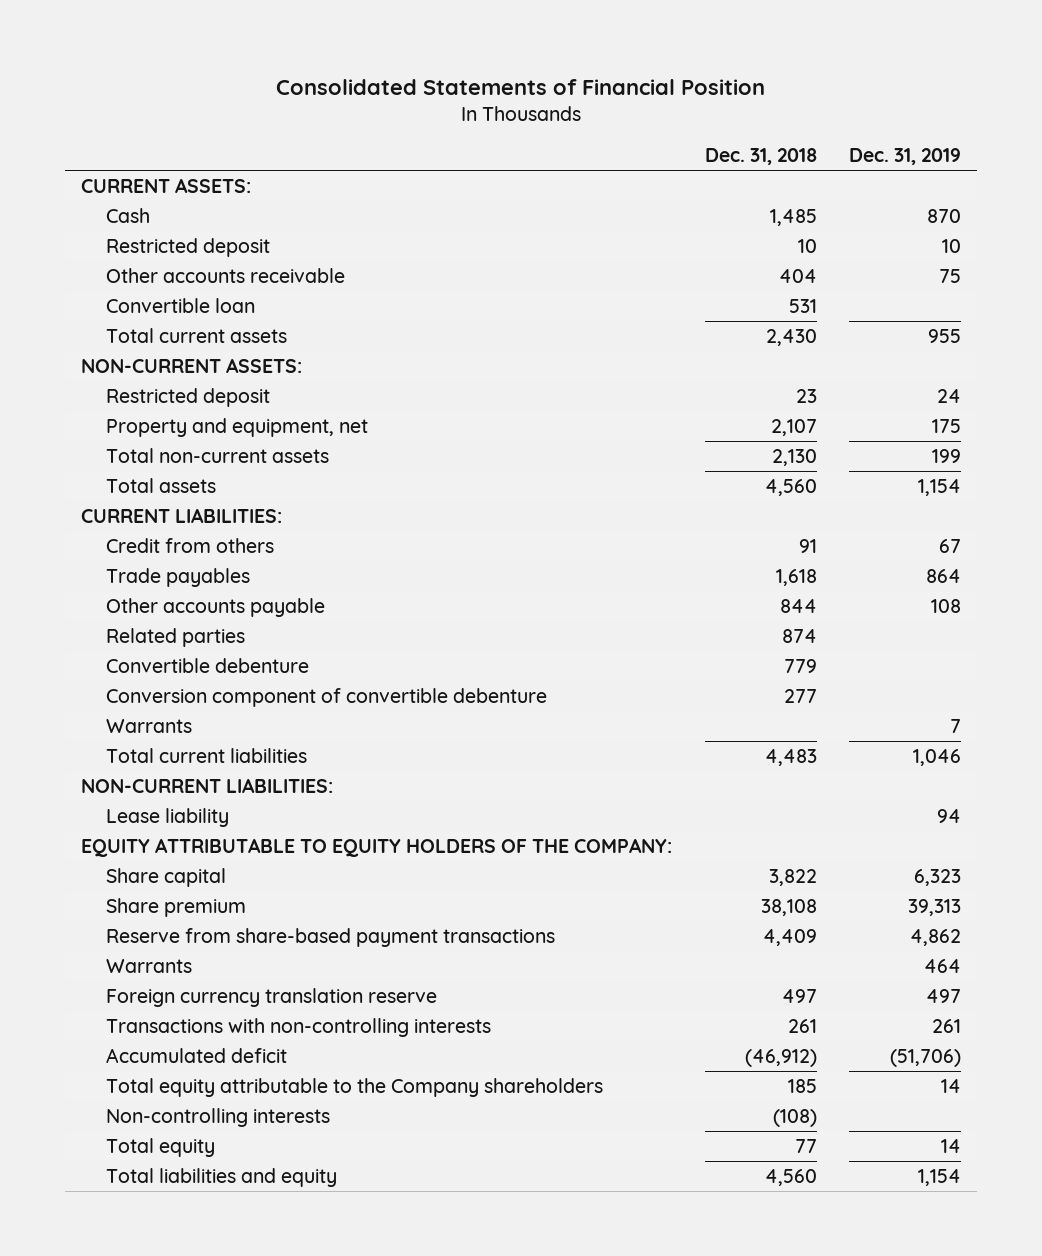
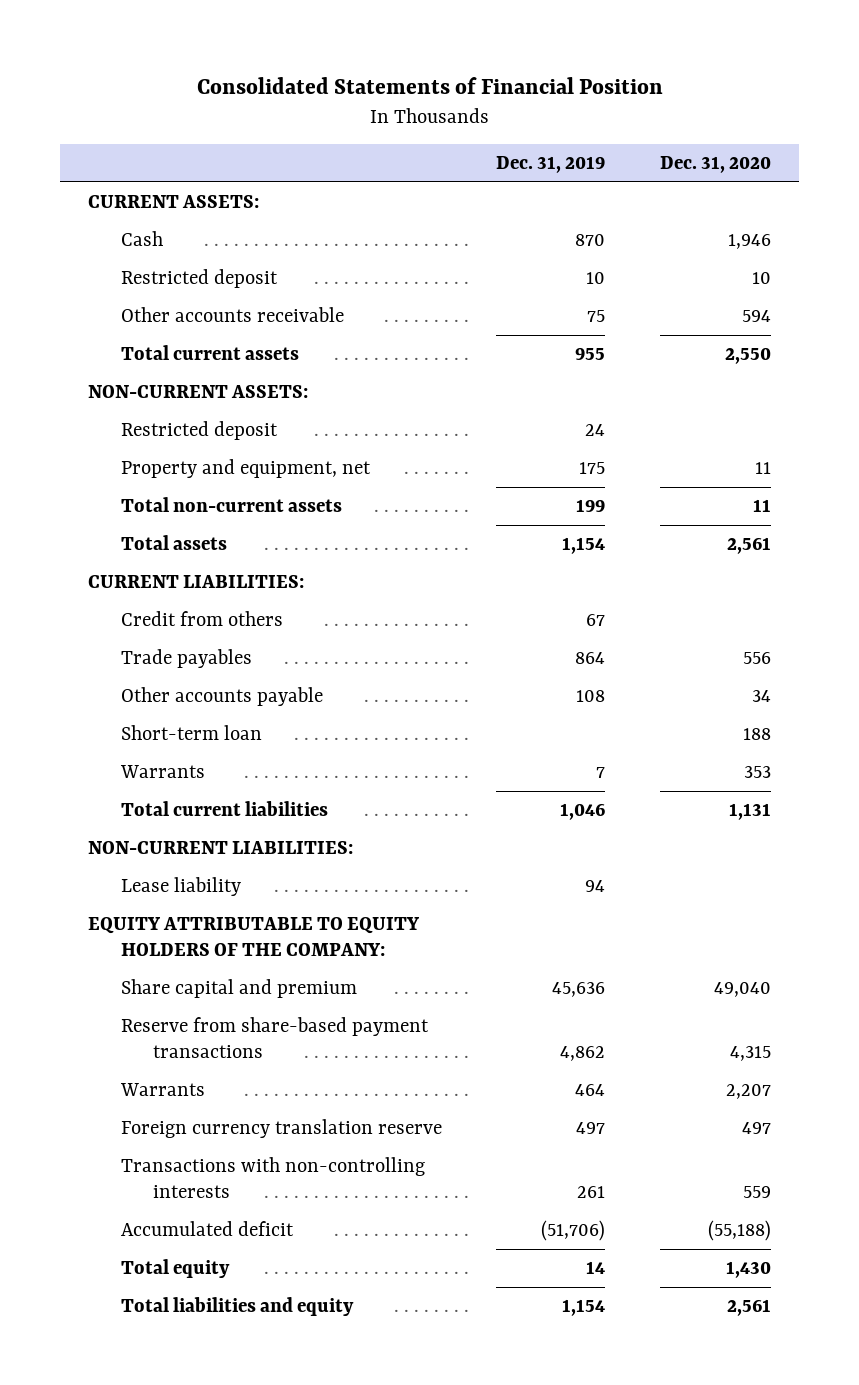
- | Dec. 31, 2018 | Dec. 31, 2019
+ | Dec. 31, 2019 | Dec. 31, 2020
- Convertible loan | 531 |
- Related parties | 874 |
- Convertible debenture | 779 |
- Conversion component of convertible debenture | 277 |
+ Short-term loan | | 188
- Share capital | 3,822 | 6,323
- Share premium | 38,108 | 39,313
+ Share capital and premium | 45,636 | 49,040
- Total equity attributable to the Company shareholders | 185 | 14
- Non-controlling interests | (108) |

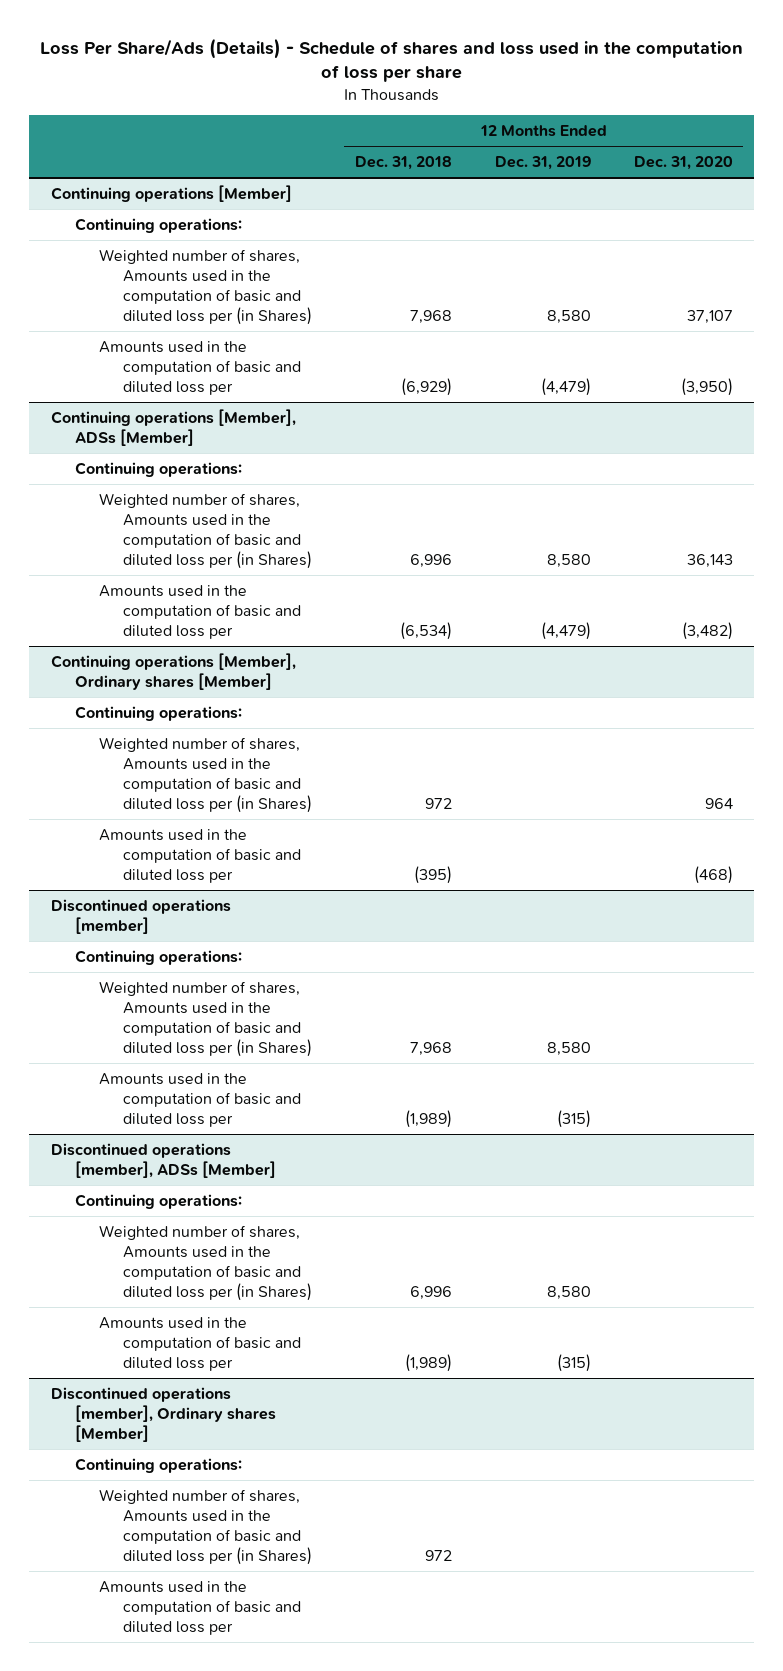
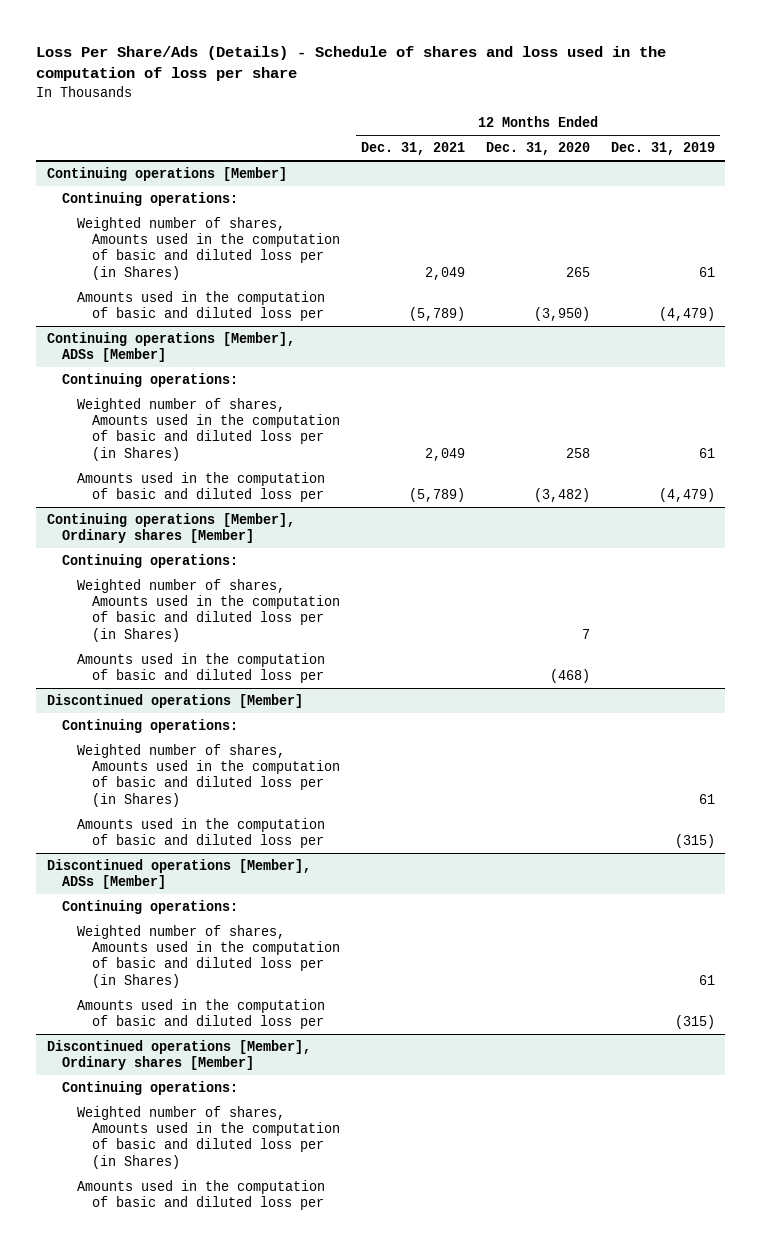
- | 12 Months Ended Dec. 31, 2018 | 12 Months Ended Dec. 31, 2019 | 12 Months Ended Dec. 31, 2020
+ | 12 Months Ended Dec. 31, 2021 | 12 Months Ended Dec. 31, 2020 | 12 Months Ended Dec. 31, 2019
@ Continuing operations [Member]
- Weighted number of shares, Amounts used in the computation of basic and diluted loss per (in Shares) | 7,968 | 8,580 | 37,107
+ Weighted number of shares, Amounts used in the computation of basic and diluted loss per (in Shares) | 2,049 | 265 | 61
@ Continuing operations [Member], ADSs [Member]
- Weighted number of shares, Amounts used in the computation of basic and diluted loss per (in Shares) | 6,996 | 8,580 | 36,143
+ Weighted number of shares, Amounts used in the computation of basic and diluted loss per (in Shares) | 2,049 | 258 | 61
@ Continuing operations [Member], Ordinary shares [Member]
- Weighted number of shares, Amounts used in the computation of basic and diluted loss per (in Shares) | 972 | | 964
+ Weighted number of shares, Amounts used in the computation of basic and diluted loss per (in Shares) | | 7 |
- Discontinued operations [member]
+ Discontinued operations [Member]
- Weighted number of shares, Amounts used in the computation of basic and diluted loss per (in Shares) | 7,968 | 8,580 |
+ Weighted number of shares, Amounts used in the computation of basic and diluted loss per (in Shares) | | | 61
- Discontinued operations [member], ADSs [Member]
+ Discontinued operations [Member], ADSs [Member]
- Weighted number of shares, Amounts used in the computation of basic and diluted loss per (in Shares) | 6,996 | 8,580 |
+ Weighted number of shares, Amounts used in the computation of basic and diluted loss per (in Shares) | | | 61
- Discontinued operations [member], Ordinary shares [Member]
+ Discontinued operations [Member], Ordinary shares [Member]

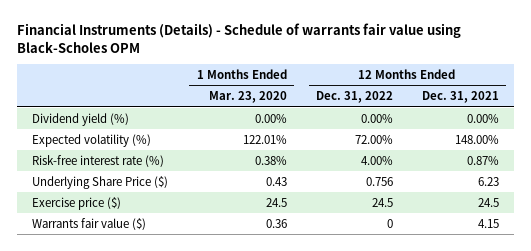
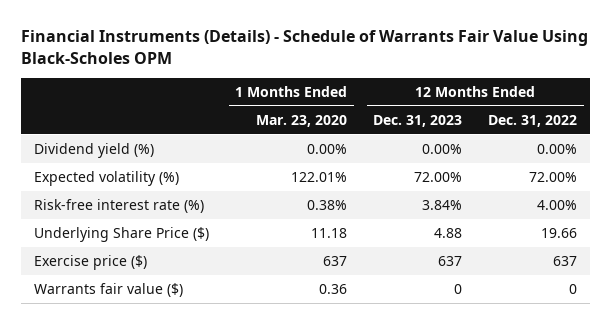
- Financial Instruments (Details) - Schedule of warrants fair value using Black-Scholes OPM
+ Financial Instruments (Details) - Schedule of Warrants Fair Value Using Black-Scholes OPM
- | 1 Months Ended Mar. 23, 2020 | 12 Months Ended Dec. 31, 2022 | 12 Months Ended Dec. 31, 2021
+ | 1 Months Ended Mar. 23, 2020 | 12 Months Ended Dec. 31, 2023 | 12 Months Ended Dec. 31, 2022
- Underlying Share Price ($) | 0.43 | 0.756 | 6.23
- Exercise price ($) | 24.5 | 24.5 | 24.5
+ Underlying Share Price ($) | 11.18 | 4.88 | 19.66
+ Exercise price ($) | 637 | 637 | 637

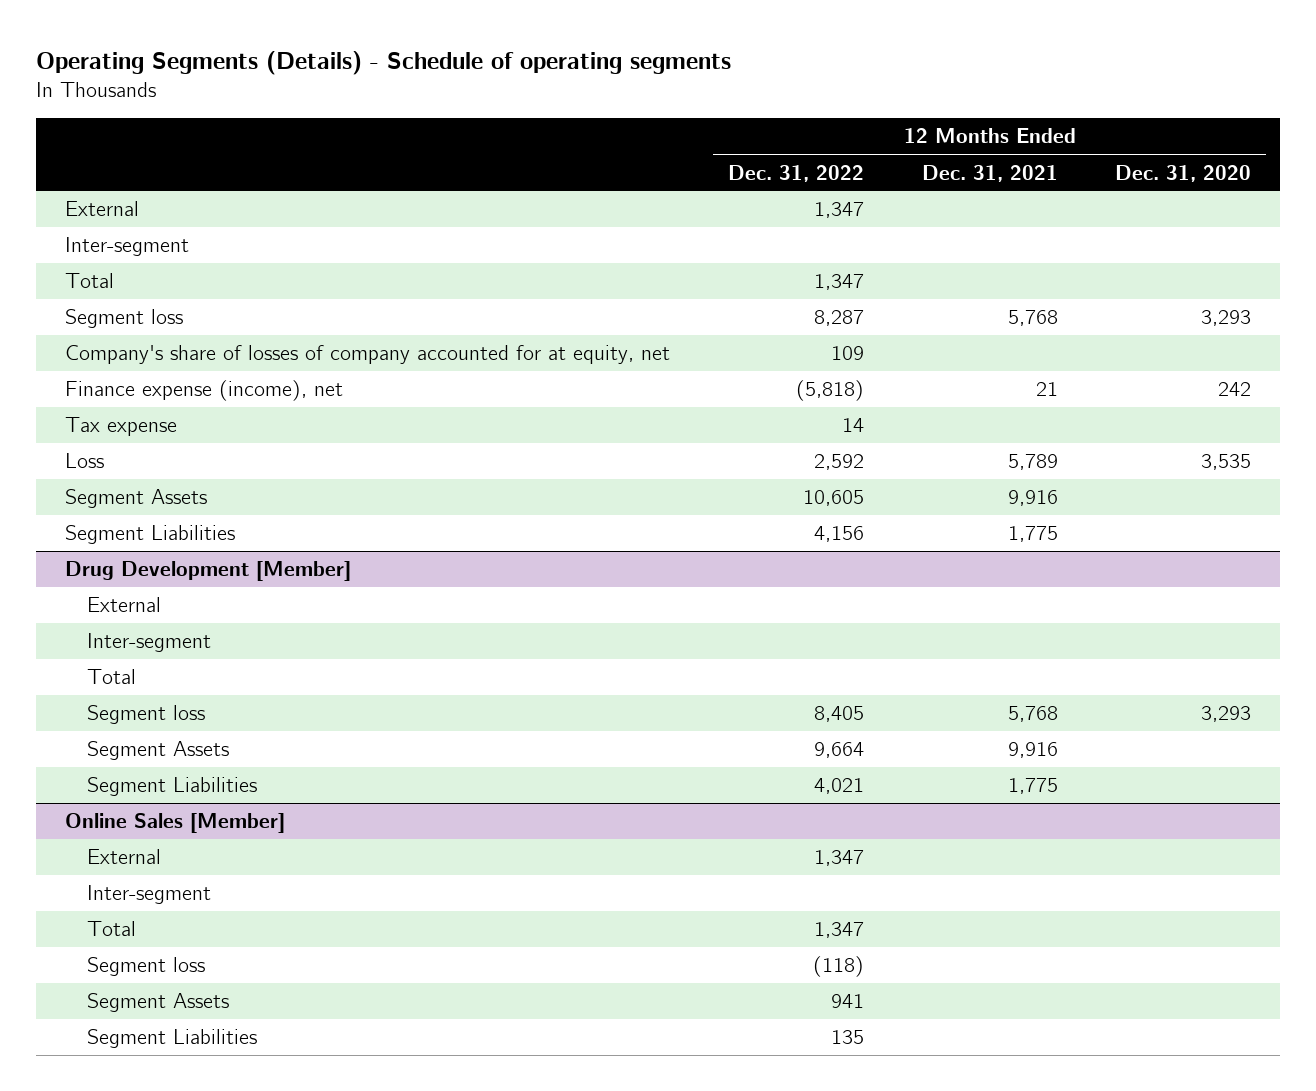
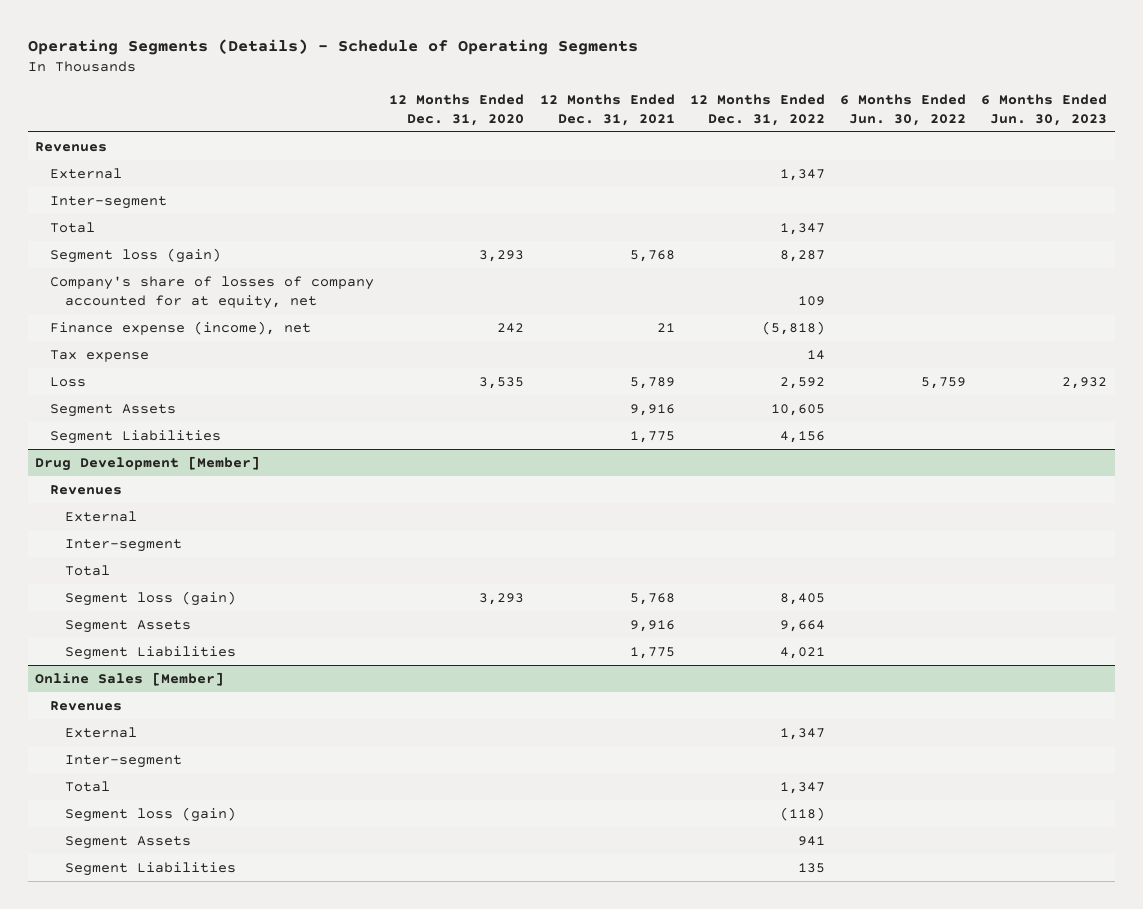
- Operating Segments (Details) - Schedule of operating segments
+ Operating Segments (Details) - Schedule of Operating Segments
- | 12 Months Ended Dec. 31, 2022 | 12 Months Ended Dec. 31, 2021 | 12 Months Ended Dec. 31, 2020
+ | 12 Months Ended Dec. 31, 2020 | 12 Months Ended Dec. 31, 2021 | 12 Months Ended Dec. 31, 2022 | 6 Months Ended Jun. 30, 2022 | 6 Months Ended Jun. 30, 2023
+ Revenues
- Segment loss | 8,287 | 5,768 | 3,293
+ Segment loss (gain) | 3,293 | 5,768 | 8,287 | |
@ Drug Development [Member]
+ Revenues
- Segment loss | 8,405 | 5,768 | 3,293
+ Segment loss (gain) | 3,293 | 5,768 | 8,405 | |
@ Online Sales [Member]
+ Revenues
- Segment loss | (118) | |
+ Segment loss (gain) | | | (118) | |

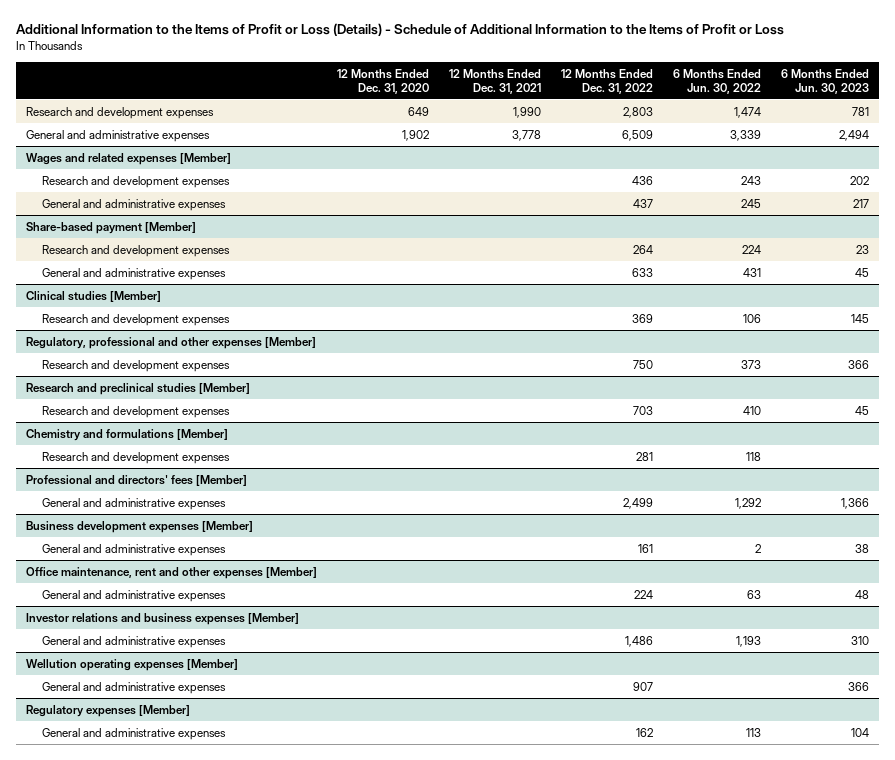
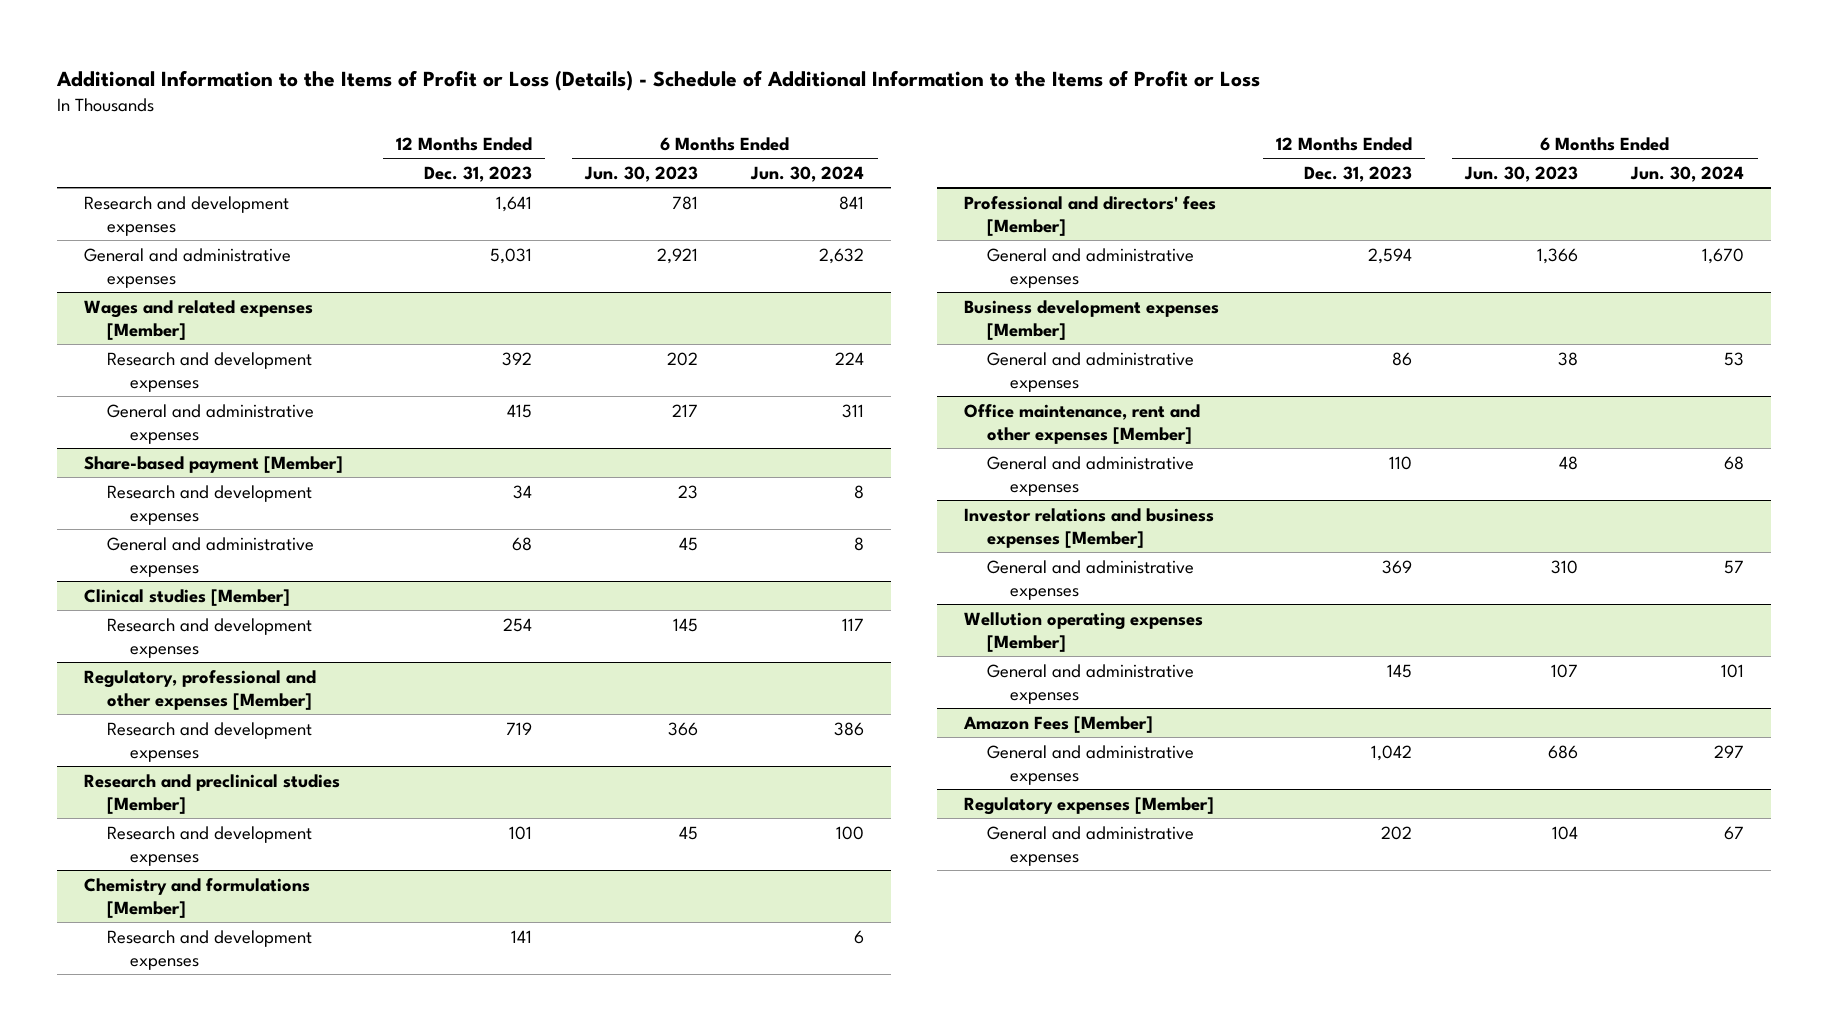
- | 12 Months Ended Dec. 31, 2020 | 12 Months Ended Dec. 31, 2021 | 12 Months Ended Dec. 31, 2022 | 6 Months Ended Jun. 30, 2022 | 6 Months Ended Jun. 30, 2023
+ | 12 Months Ended Dec. 31, 2023 | 6 Months Ended Jun. 30, 2023 | 6 Months Ended Jun. 30, 2024
- General and administrative expenses | 1,902 | 3,778 | 6,509 | 3,339 | 2,494
+ General and administrative expenses | 5,031 | 2,921 | 2,632
@ Wellution operating expenses [Member]
- General and administrative expenses | | | 907 | | 366
+ General and administrative expenses | 145 | 107 | 101
+ Amazon Fees [Member]
+ General and administrative expenses | 1,042 | 686 | 297

